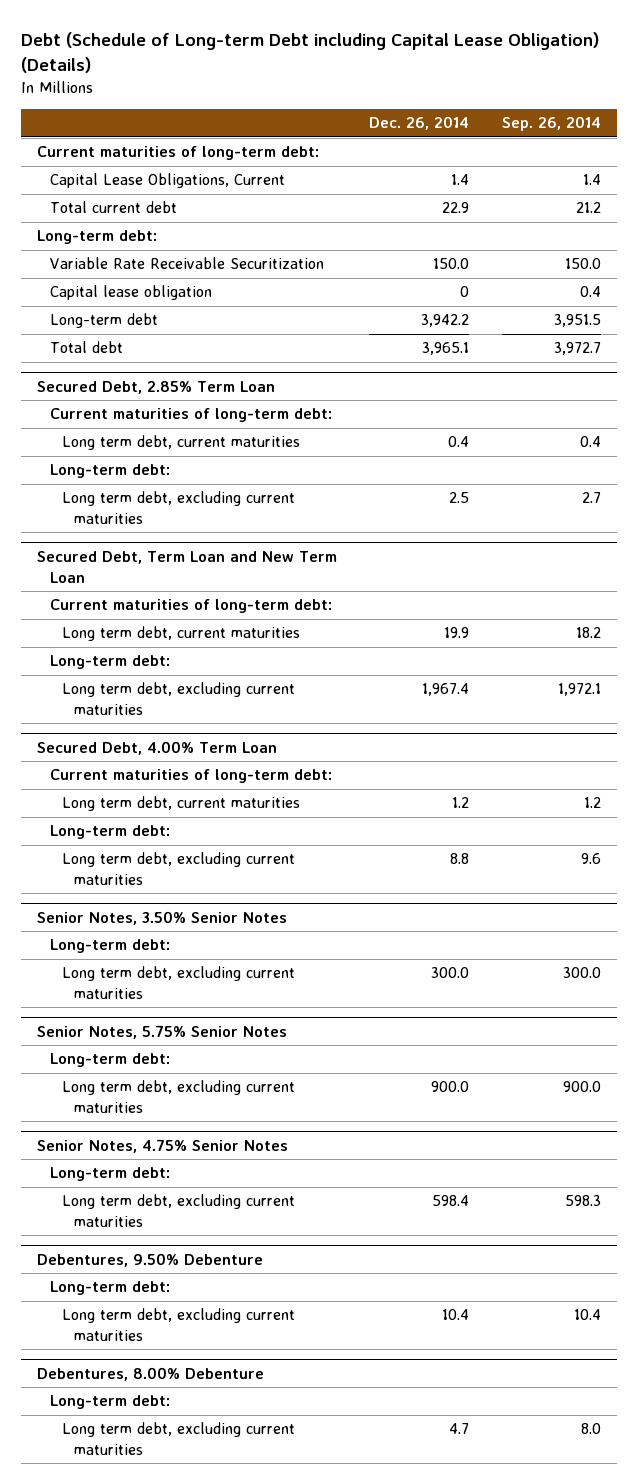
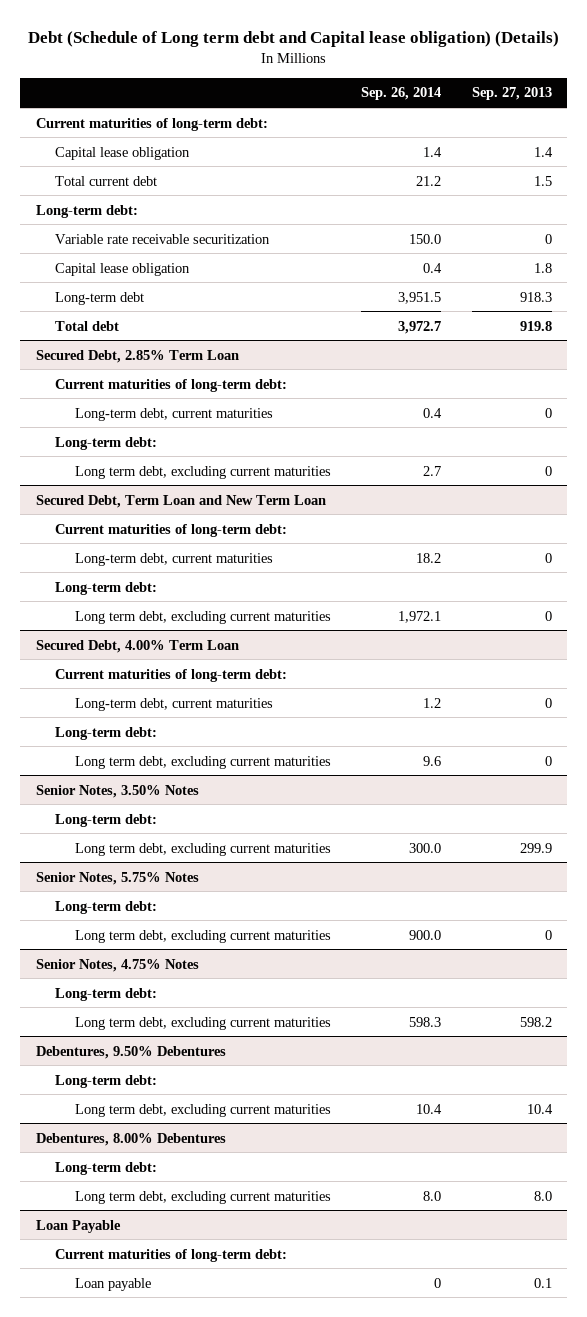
- Debt (Schedule of Long-term Debt including Capital Lease Obligation) (Details)
+ Debt (Schedule of Long term debt and Capital lease obligation) (Details)
- | Dec. 26, 2014 | Sep. 26, 2014
+ | Sep. 26, 2014 | Sep. 27, 2013
- Capital Lease Obligations, Current | 1.4 | 1.4
+ Capital lease obligation | 1.4 | 1.4
- Variable Rate Receivable Securitization | 150.0 | 150.0
+ Variable rate receivable securitization | 150.0 | 0
@ Secured Debt, 2.85% Term Loan
- Long term debt, current maturities | 0.4 | 0.4
+ Long-term debt, current maturities | 0.4 | 0
@ Secured Debt, Term Loan and New Term Loan
- Long term debt, current maturities | 19.9 | 18.2
+ Long-term debt, current maturities | 18.2 | 0
@ Secured Debt, 4.00% Term Loan
- Long term debt, current maturities | 1.2 | 1.2
+ Long-term debt, current maturities | 1.2 | 0
- Senior Notes, 3.50% Senior Notes
+ Senior Notes, 3.50% Notes
- Senior Notes, 5.75% Senior Notes
+ Senior Notes, 5.75% Notes
- Senior Notes, 4.75% Senior Notes
+ Senior Notes, 4.75% Notes
- Debentures, 9.50% Debenture
+ Debentures, 9.50% Debentures
- Debentures, 8.00% Debenture
+ Debentures, 8.00% Debentures
+ Loan Payable
+ Current maturities of long-term debt:
+ Loan payable | 0 | 0.1

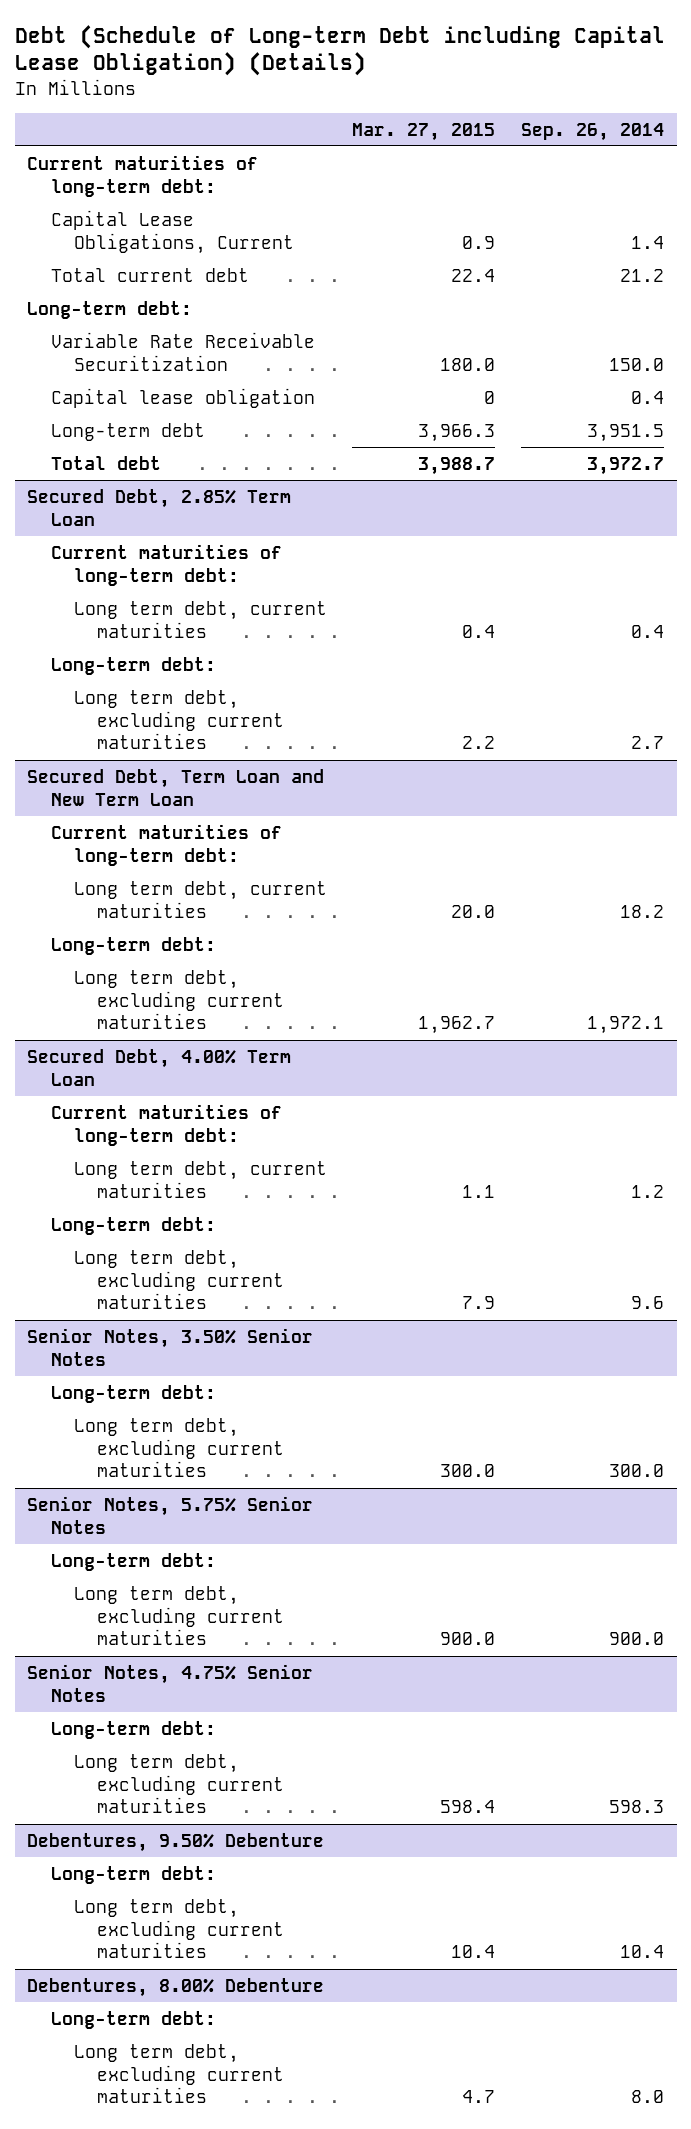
- Debt (Schedule of Long term debt and Capital lease obligation) (Details)
+ Debt (Schedule of Long-term Debt including Capital Lease Obligation) (Details)
- | Sep. 26, 2014 | Sep. 27, 2013
+ | Mar. 27, 2015 | Sep. 26, 2014
- Capital lease obligation | 1.4 | 1.4
+ Capital Lease Obligations, Current | 0.9 | 1.4
- Variable rate receivable securitization | 150.0 | 0
+ Variable Rate Receivable Securitization | 180.0 | 150.0
@ Secured Debt, 2.85% Term Loan
- Long-term debt, current maturities | 0.4 | 0
+ Long term debt, current maturities | 0.4 | 0.4
@ Secured Debt, Term Loan and New Term Loan
- Long-term debt, current maturities | 18.2 | 0
+ Long term debt, current maturities | 20.0 | 18.2
@ Secured Debt, 4.00% Term Loan
- Long-term debt, current maturities | 1.2 | 0
+ Long term debt, current maturities | 1.1 | 1.2
- Senior Notes, 3.50% Notes
+ Senior Notes, 3.50% Senior Notes
- Senior Notes, 5.75% Notes
+ Senior Notes, 5.75% Senior Notes
- Senior Notes, 4.75% Notes
+ Senior Notes, 4.75% Senior Notes
- Debentures, 9.50% Debentures
+ Debentures, 9.50% Debenture
- Debentures, 8.00% Debentures
+ Debentures, 8.00% Debenture
- Loan Payable
- Current maturities of long-term debt:
- Loan payable | 0 | 0.1

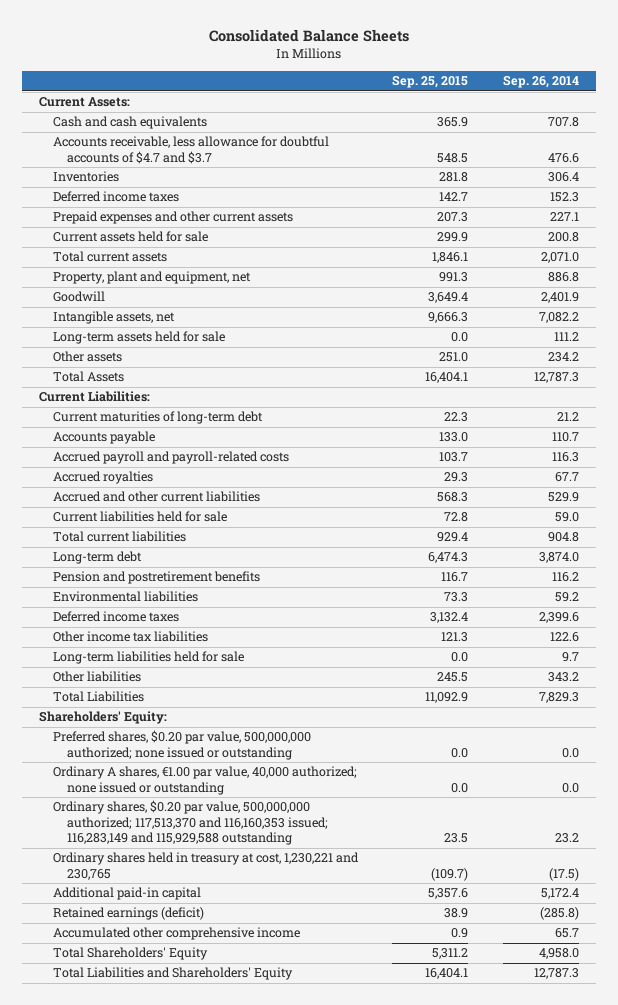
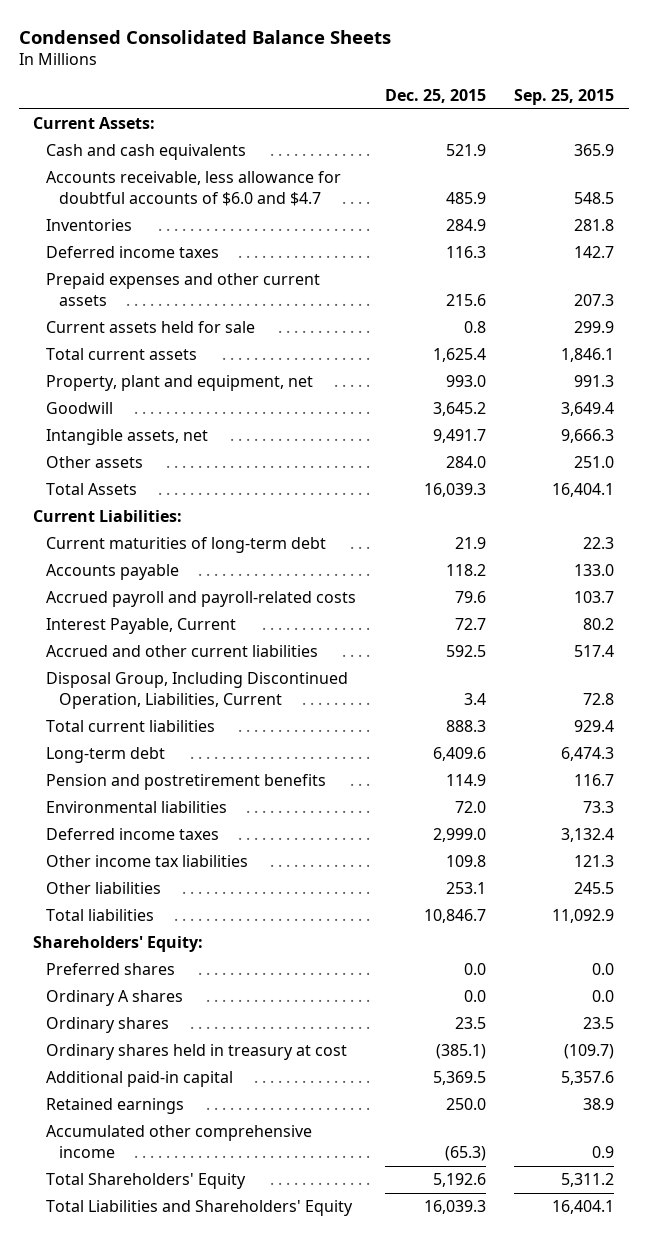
- Consolidated Balance Sheets
+ Condensed Consolidated Balance Sheets
- | Sep. 25, 2015 | Sep. 26, 2014
+ | Dec. 25, 2015 | Sep. 25, 2015
- Accounts receivable, less allowance for doubtful accounts of $4.7 and $3.7 | 548.5 | 476.6
+ Accounts receivable, less allowance for doubtful accounts of $6.0 and $4.7 | 485.9 | 548.5
- Long-term assets held for sale | 0.0 | 111.2
- Accrued royalties | 29.3 | 67.7
- Accrued and other current liabilities | 568.3 | 529.9
- Current liabilities held for sale | 72.8 | 59.0
+ Interest Payable, Current | 72.7 | 80.2
+ Accrued and other current liabilities | 592.5 | 517.4
+ Disposal Group, Including Discontinued Operation, Liabilities, Current | 3.4 | 72.8
- Long-term liabilities held for sale | 0.0 | 9.7
- Total Liabilities | 11,092.9 | 7,829.3
+ Total liabilities | 10,846.7 | 11,092.9
- Preferred shares, $0.20 par value, 500,000,000 authorized; none issued or outstanding | 0.0 | 0.0
- Ordinary A shares, €1.00 par value, 40,000 authorized; none issued or outstanding | 0.0 | 0.0
- Ordinary shares, $0.20 par value, 500,000,000 authorized; 117,513,370 and 116,160,353 issued; 116,283,149 and 115,929,588 outstanding | 23.5 | 23.2
- Ordinary shares held in treasury at cost, 1,230,221 and 230,765 | (109.7) | (17.5)
+ Preferred shares | 0.0 | 0.0
+ Ordinary A shares | 0.0 | 0.0
+ Ordinary shares | 23.5 | 23.5
+ Ordinary shares held in treasury at cost | (385.1) | (109.7)
- Retained earnings (deficit) | 38.9 | (285.8)
+ Retained earnings | 250.0 | 38.9

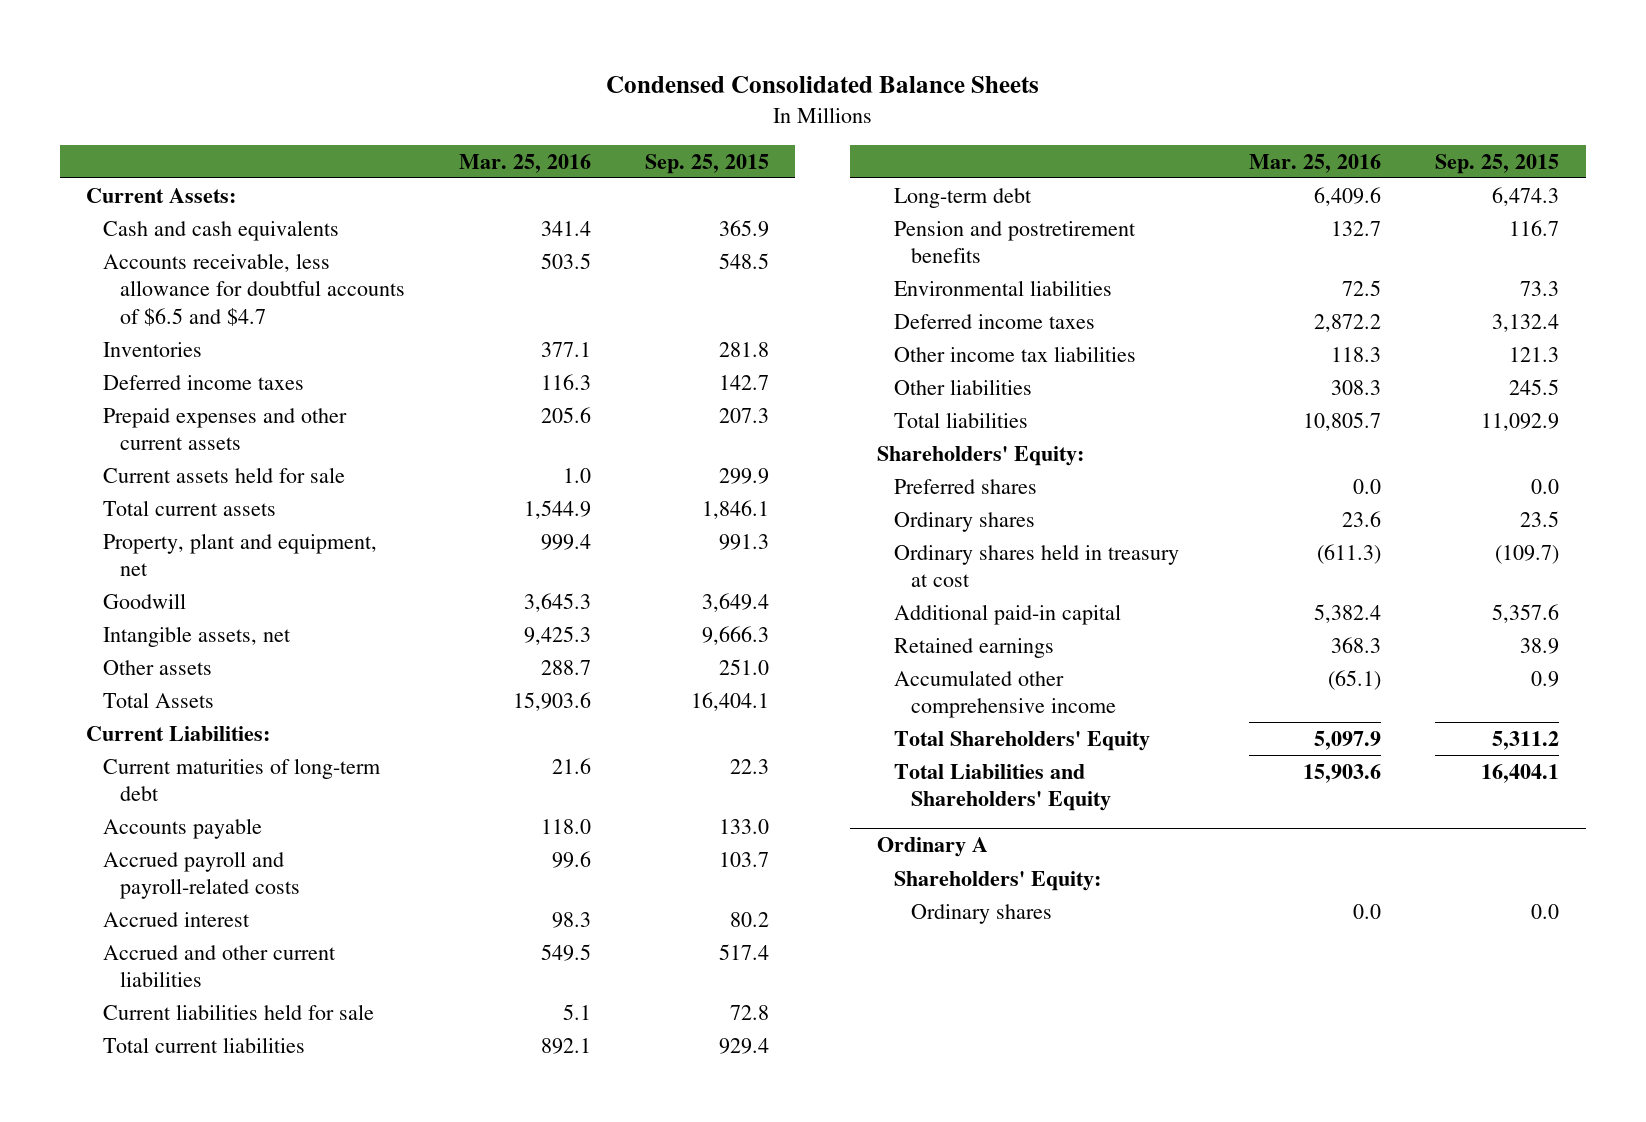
- | Dec. 25, 2015 | Sep. 25, 2015
+ | Mar. 25, 2016 | Sep. 25, 2015
- Accounts receivable, less allowance for doubtful accounts of $6.0 and $4.7 | 485.9 | 548.5
+ Accounts receivable, less allowance for doubtful accounts of $6.5 and $4.7 | 503.5 | 548.5
- Interest Payable, Current | 72.7 | 80.2
+ Accrued interest | 98.3 | 80.2
- Disposal Group, Including Discontinued Operation, Liabilities, Current | 3.4 | 72.8
+ Current liabilities held for sale | 5.1 | 72.8
- Ordinary A shares | 0.0 | 0.0
+ Ordinary A
+ Shareholders' Equity:
+ Ordinary shares | 0.0 | 0.0

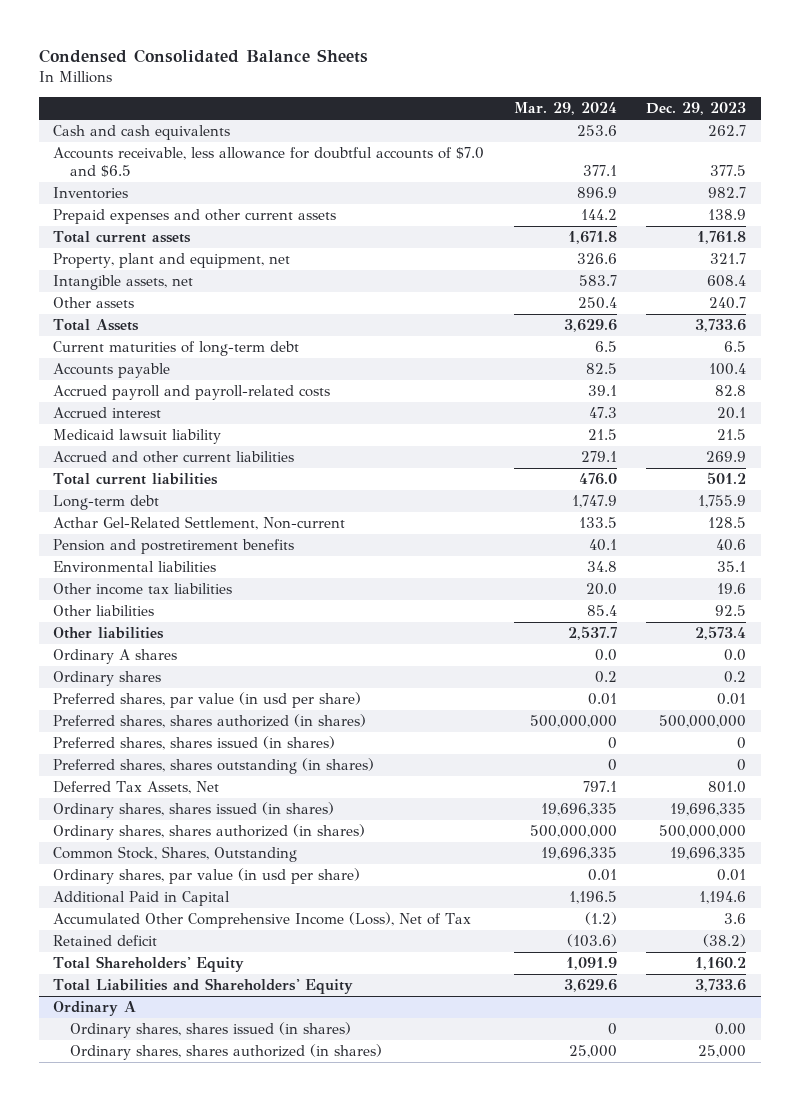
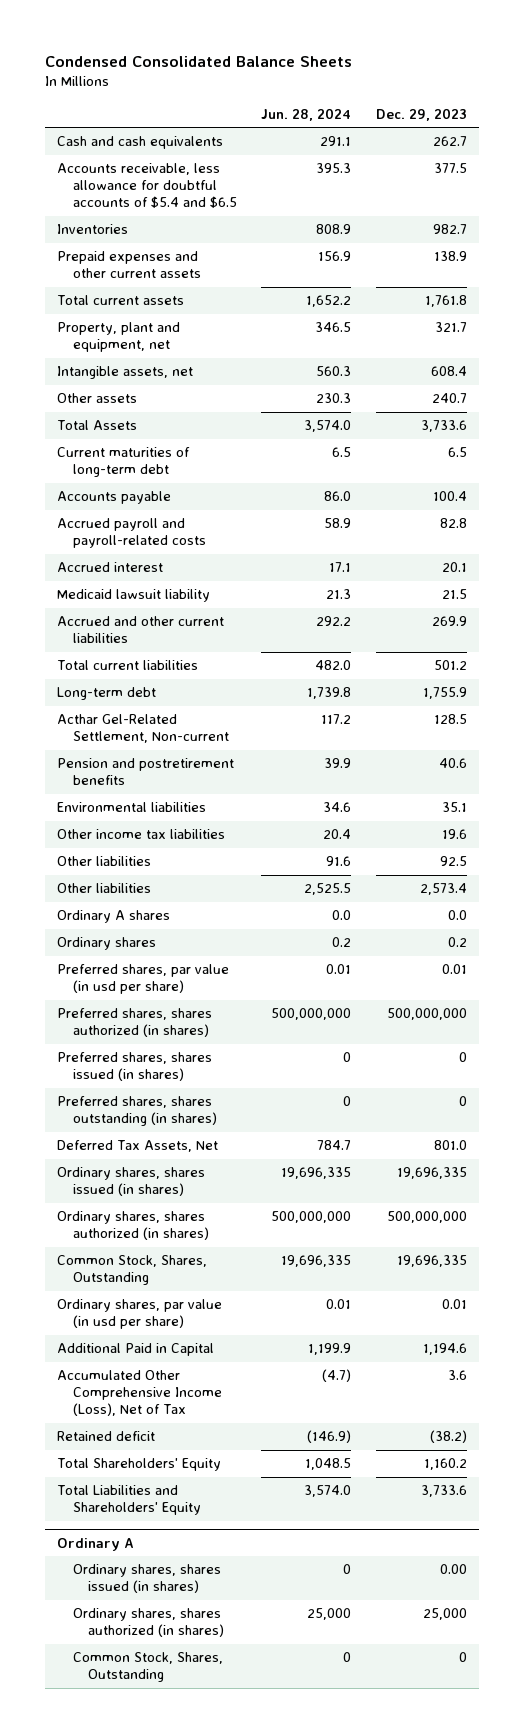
- | Mar. 29, 2024 | Dec. 29, 2023
+ | Jun. 28, 2024 | Dec. 29, 2023
- Accounts receivable, less allowance for doubtful accounts of $7.0 and $6.5 | 377.1 | 377.5
+ Accounts receivable, less allowance for doubtful accounts of $5.4 and $6.5 | 395.3 | 377.5
@ Ordinary A
+ Common Stock, Shares, Outstanding | 0 | 0

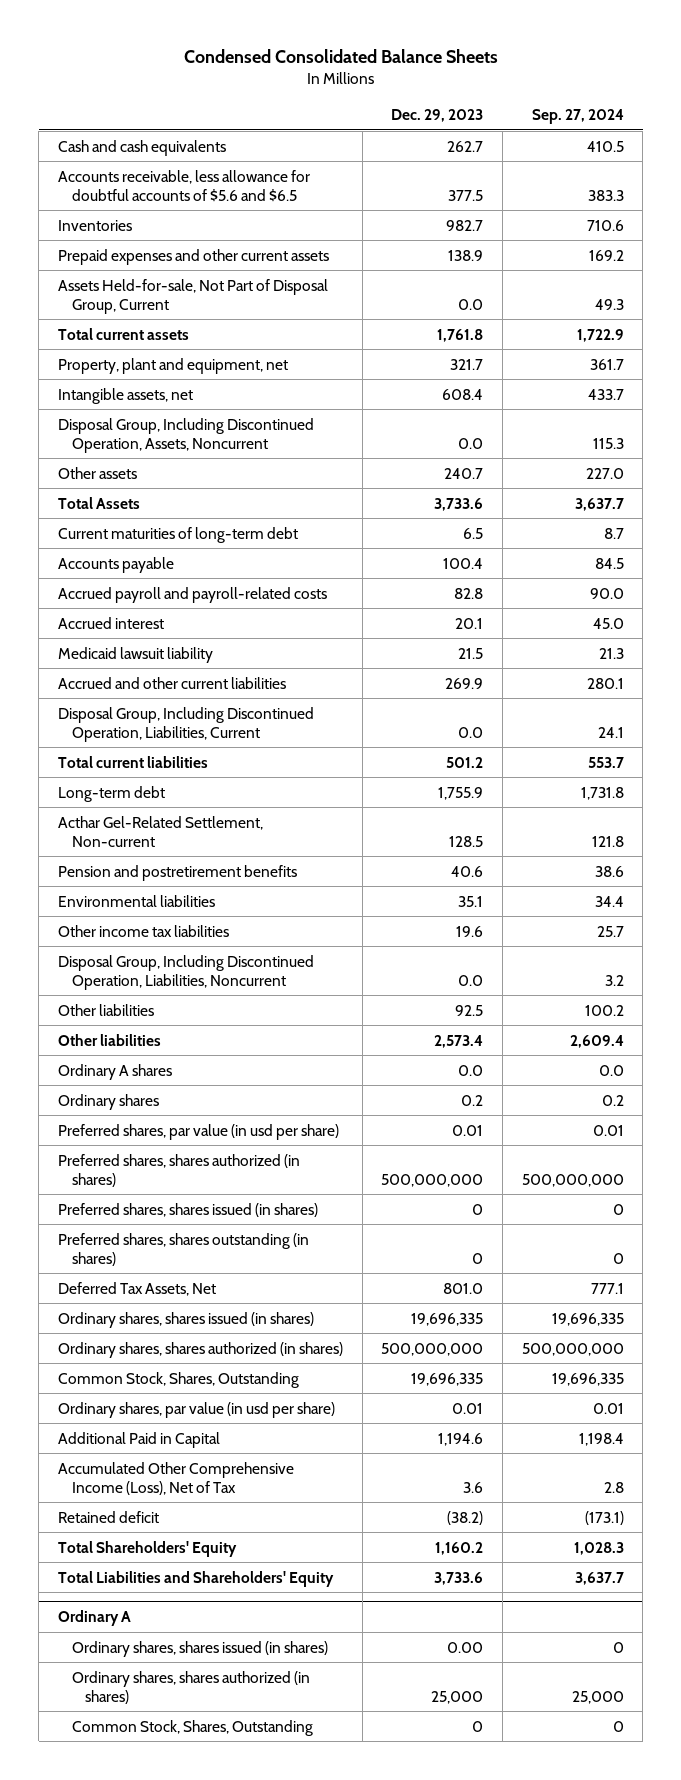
- | Jun. 28, 2024 | Dec. 29, 2023
+ | Dec. 29, 2023 | Sep. 27, 2024
- Accounts receivable, less allowance for doubtful accounts of $5.4 and $6.5 | 395.3 | 377.5
+ Accounts receivable, less allowance for doubtful accounts of $5.6 and $6.5 | 377.5 | 383.3
+ Assets Held-for-sale, Not Part of Disposal Group, Current | 0.0 | 49.3
+ Disposal Group, Including Discontinued Operation, Assets, Noncurrent | 0.0 | 115.3
+ Disposal Group, Including Discontinued Operation, Liabilities, Current | 0.0 | 24.1
+ Disposal Group, Including Discontinued Operation, Liabilities, Noncurrent | 0.0 | 3.2

